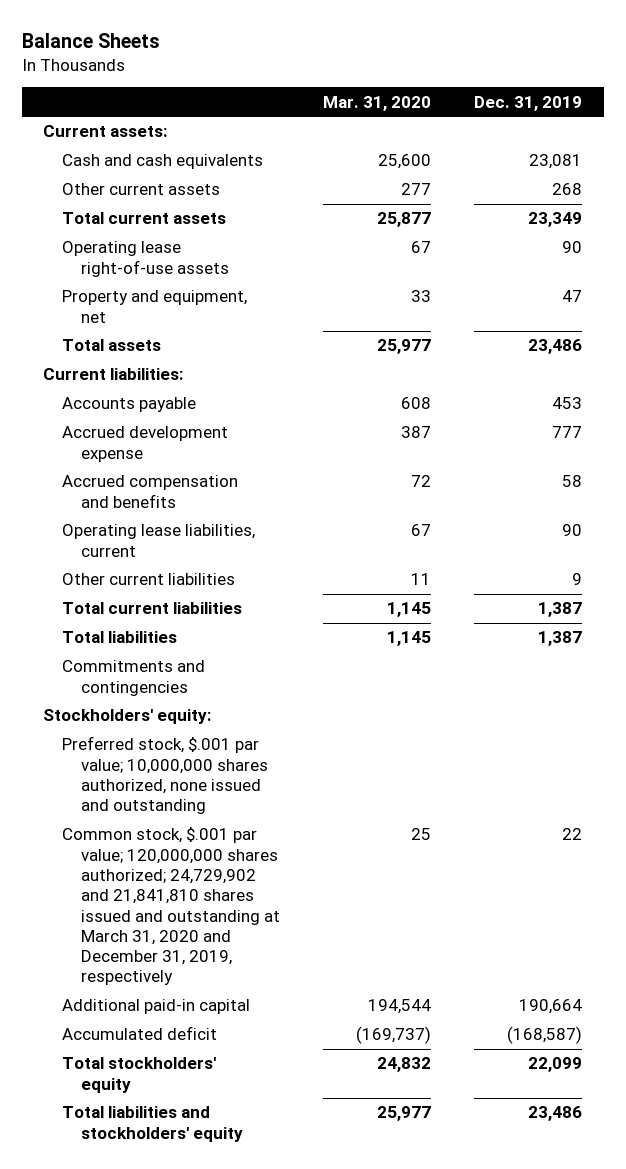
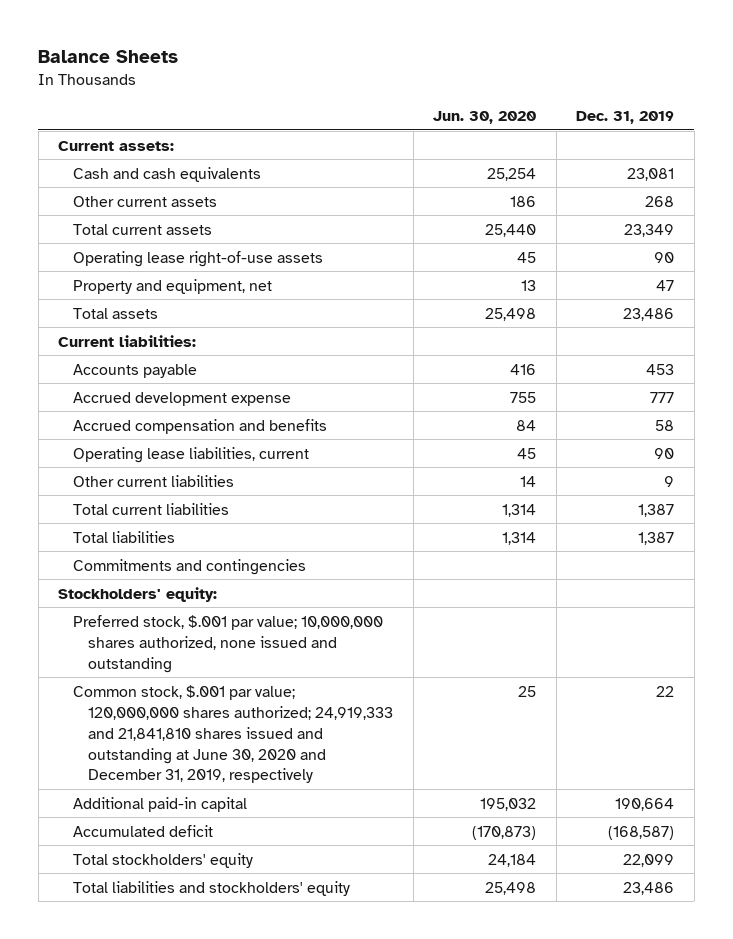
- | Mar. 31, 2020 | Dec. 31, 2019
+ | Jun. 30, 2020 | Dec. 31, 2019
- Common stock, $.001 par value; 120,000,000 shares authorized; 24,729,902 and 21,841,810 shares issued and outstanding at March 31, 2020 and December 31, 2019, respectively | 25 | 22
+ Common stock, $.001 par value; 120,000,000 shares authorized; 24,919,333 and 21,841,810 shares issued and outstanding at June 30, 2020 and December 31, 2019, respectively | 25 | 22

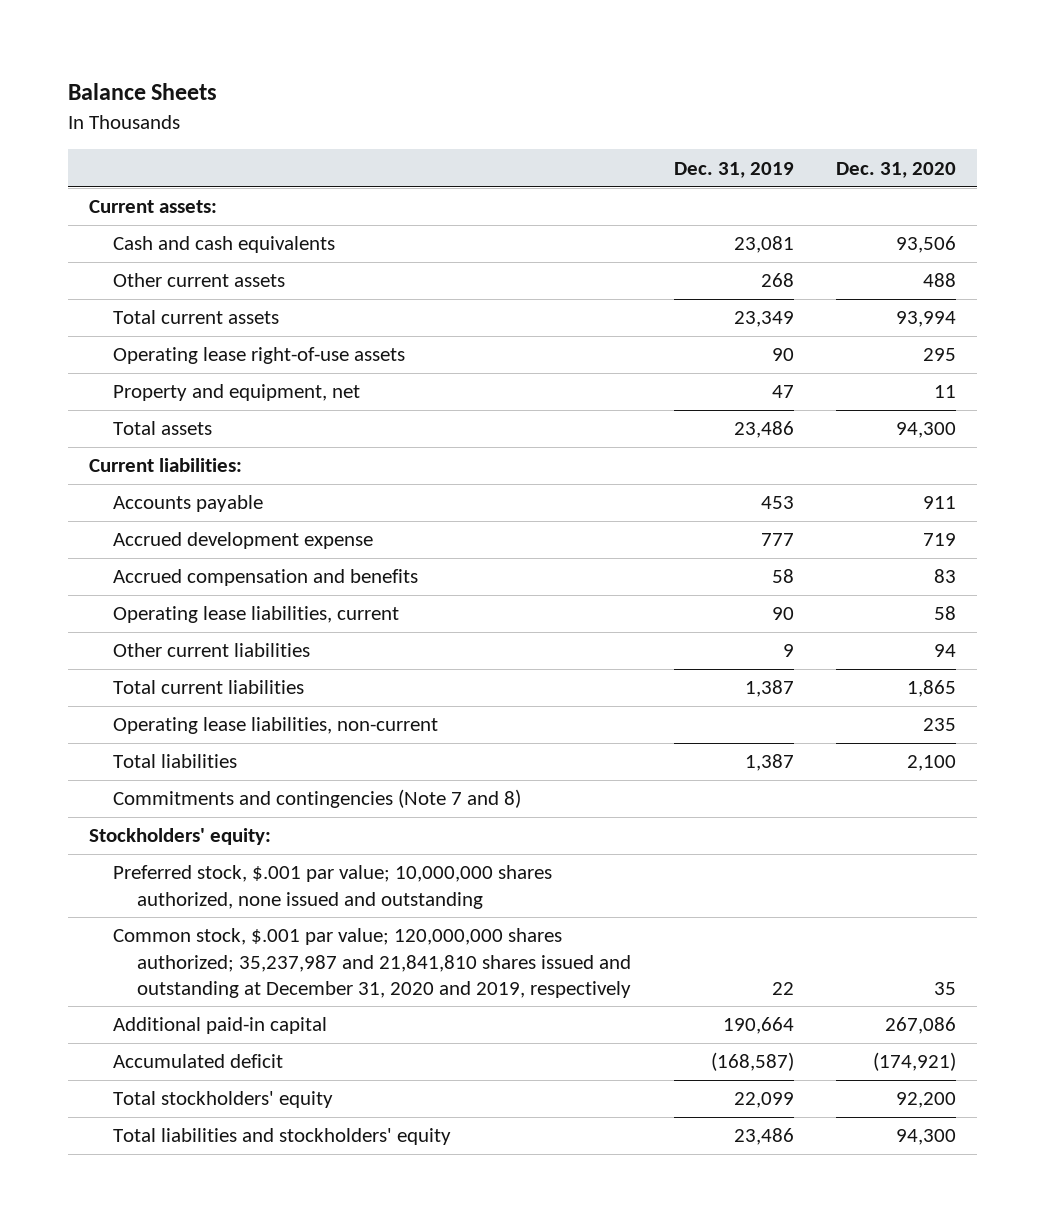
- | Jun. 30, 2020 | Dec. 31, 2019
+ | Dec. 31, 2019 | Dec. 31, 2020
+ Operating lease liabilities, non-current | | 235
- Commitments and contingencies
+ Commitments and contingencies (Note 7 and 8)
- Common stock, $.001 par value; 120,000,000 shares authorized; 24,919,333 and 21,841,810 shares issued and outstanding at June 30, 2020 and December 31, 2019, respectively | 25 | 22
+ Common stock, $.001 par value; 120,000,000 shares authorized; 35,237,987 and 21,841,810 shares issued and outstanding at December 31, 2020 and 2019, respectively | 22 | 35

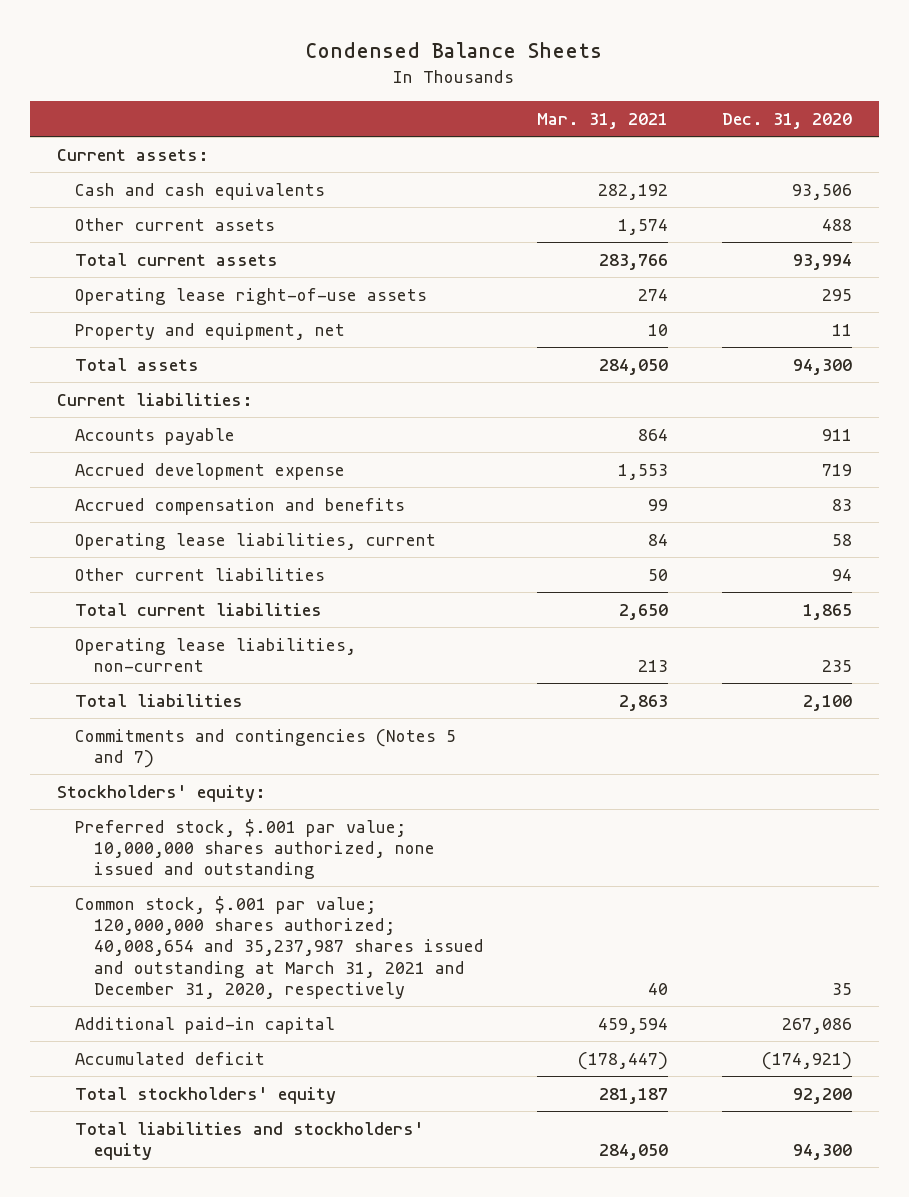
- Balance Sheets
+ Condensed Balance Sheets
- | Dec. 31, 2019 | Dec. 31, 2020
+ | Mar. 31, 2021 | Dec. 31, 2020
- Commitments and contingencies (Note 7 and 8)
+ Commitments and contingencies (Notes 5 and 7)
- Common stock, $.001 par value; 120,000,000 shares authorized; 35,237,987 and 21,841,810 shares issued and outstanding at December 31, 2020 and 2019, respectively | 22 | 35
+ Common stock, $.001 par value; 120,000,000 shares authorized; 40,008,654 and 35,237,987 shares issued and outstanding at March 31, 2021 and December 31, 2020, respectively | 40 | 35

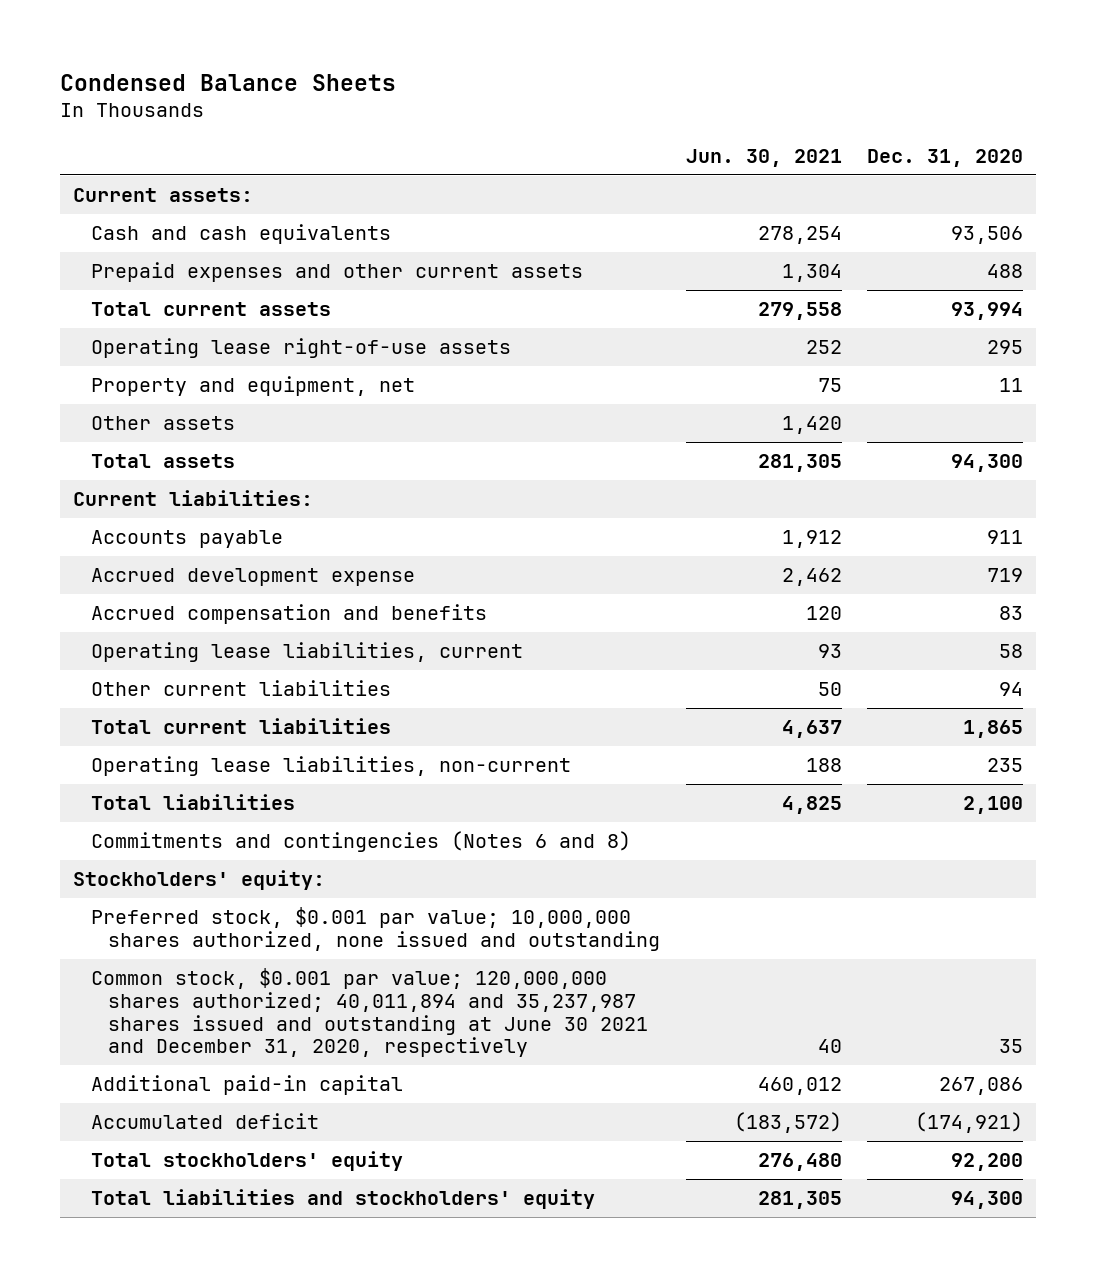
- | Mar. 31, 2021 | Dec. 31, 2020
+ | Jun. 30, 2021 | Dec. 31, 2020
- Other current assets | 1,574 | 488
+ Prepaid expenses and other current assets | 1,304 | 488
+ Other assets | 1,420 |
- Commitments and contingencies (Notes 5 and 7)
+ Commitments and contingencies (Notes 6 and 8)
- Preferred stock, $.001 par value; 10,000,000 shares authorized, none issued and outstanding
- Common stock, $.001 par value; 120,000,000 shares authorized; 40,008,654 and 35,237,987 shares issued and outstanding at March 31, 2021 and December 31, 2020, respectively | 40 | 35
+ Preferred stock, $0.001 par value; 10,000,000 shares authorized, none issued and outstanding
+ Common stock, $0.001 par value; 120,000,000 shares authorized; 40,011,894 and 35,237,987 shares issued and outstanding at June 30 2021 and December 31, 2020, respectively | 40 | 35

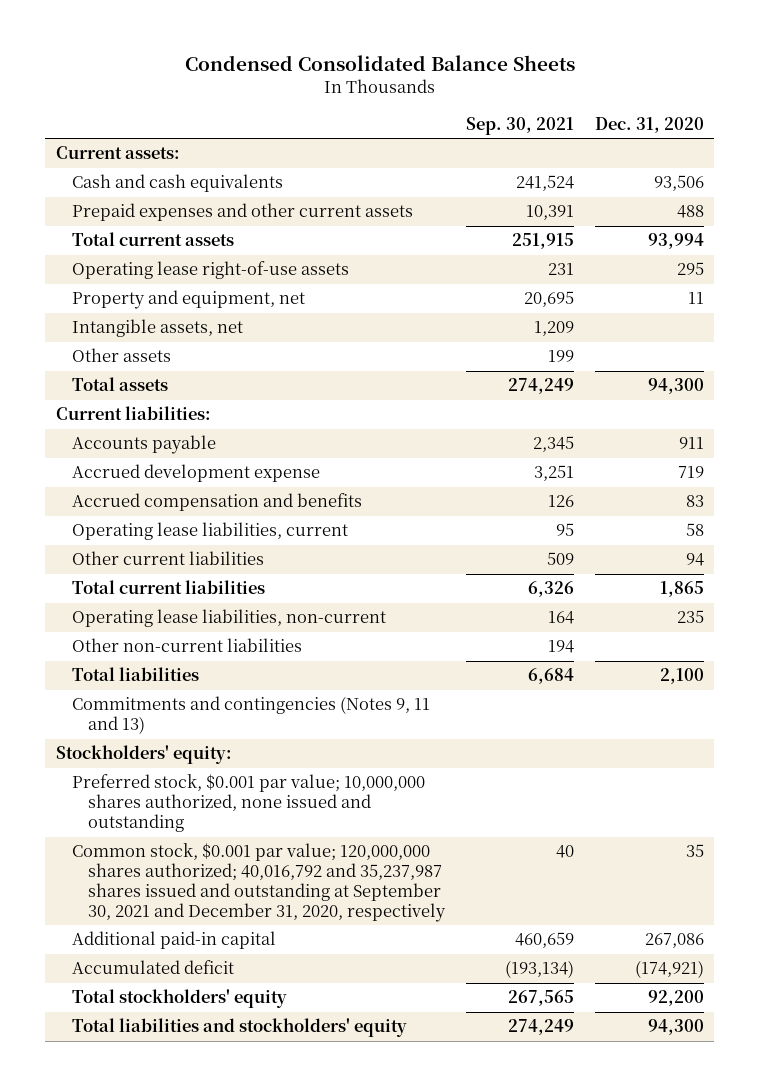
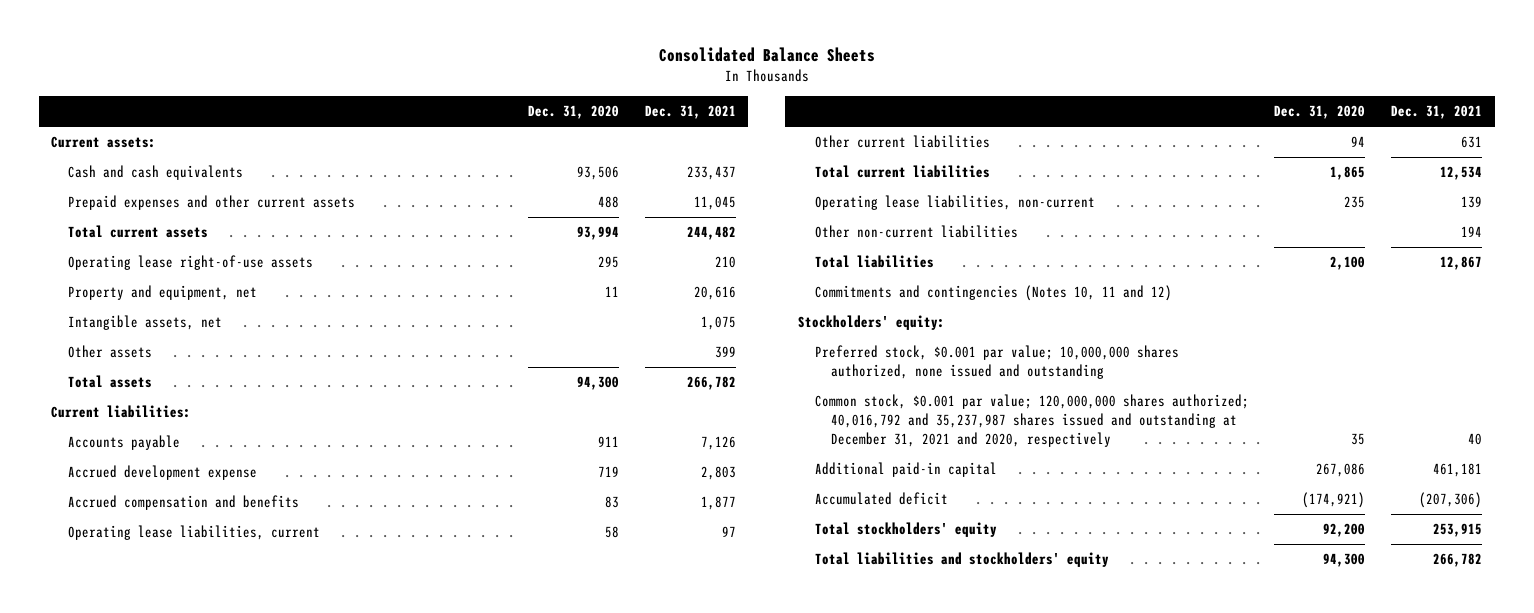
- Condensed Consolidated Balance Sheets
+ Consolidated Balance Sheets
- | Sep. 30, 2021 | Dec. 31, 2020
+ | Dec. 31, 2020 | Dec. 31, 2021
- Commitments and contingencies (Notes 9, 11 and 13)
+ Commitments and contingencies (Notes 10, 11 and 12)
- Common stock, $0.001 par value; 120,000,000 shares authorized; 40,016,792 and 35,237,987 shares issued and outstanding at September 30, 2021 and December 31, 2020, respectively | 40 | 35
+ Common stock, $0.001 par value; 120,000,000 shares authorized; 40,016,792 and 35,237,987 shares issued and outstanding at December 31, 2021 and 2020, respectively | 35 | 40

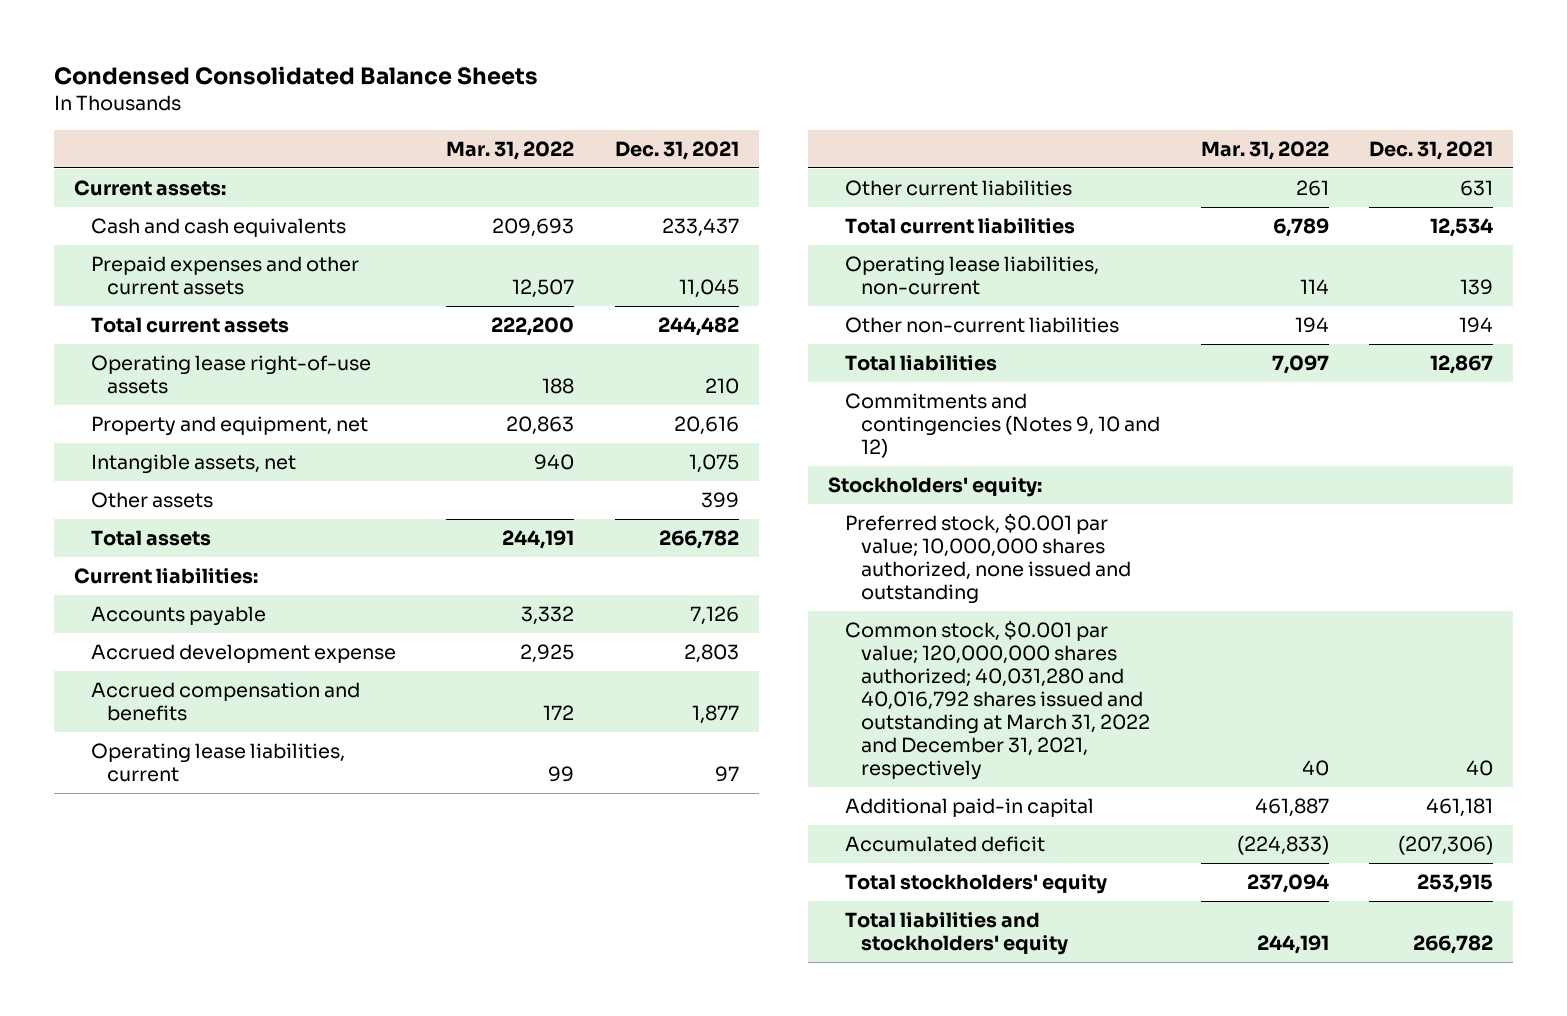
- Consolidated Balance Sheets
+ Condensed Consolidated Balance Sheets
- | Dec. 31, 2020 | Dec. 31, 2021
+ | Mar. 31, 2022 | Dec. 31, 2021
- Commitments and contingencies (Notes 10, 11 and 12)
+ Commitments and contingencies (Notes 9, 10 and 12)
- Common stock, $0.001 par value; 120,000,000 shares authorized; 40,016,792 and 35,237,987 shares issued and outstanding at December 31, 2021 and 2020, respectively | 35 | 40
+ Common stock, $0.001 par value; 120,000,000 shares authorized; 40,031,280 and 40,016,792 shares issued and outstanding at March 31, 2022 and December 31, 2021, respectively | 40 | 40

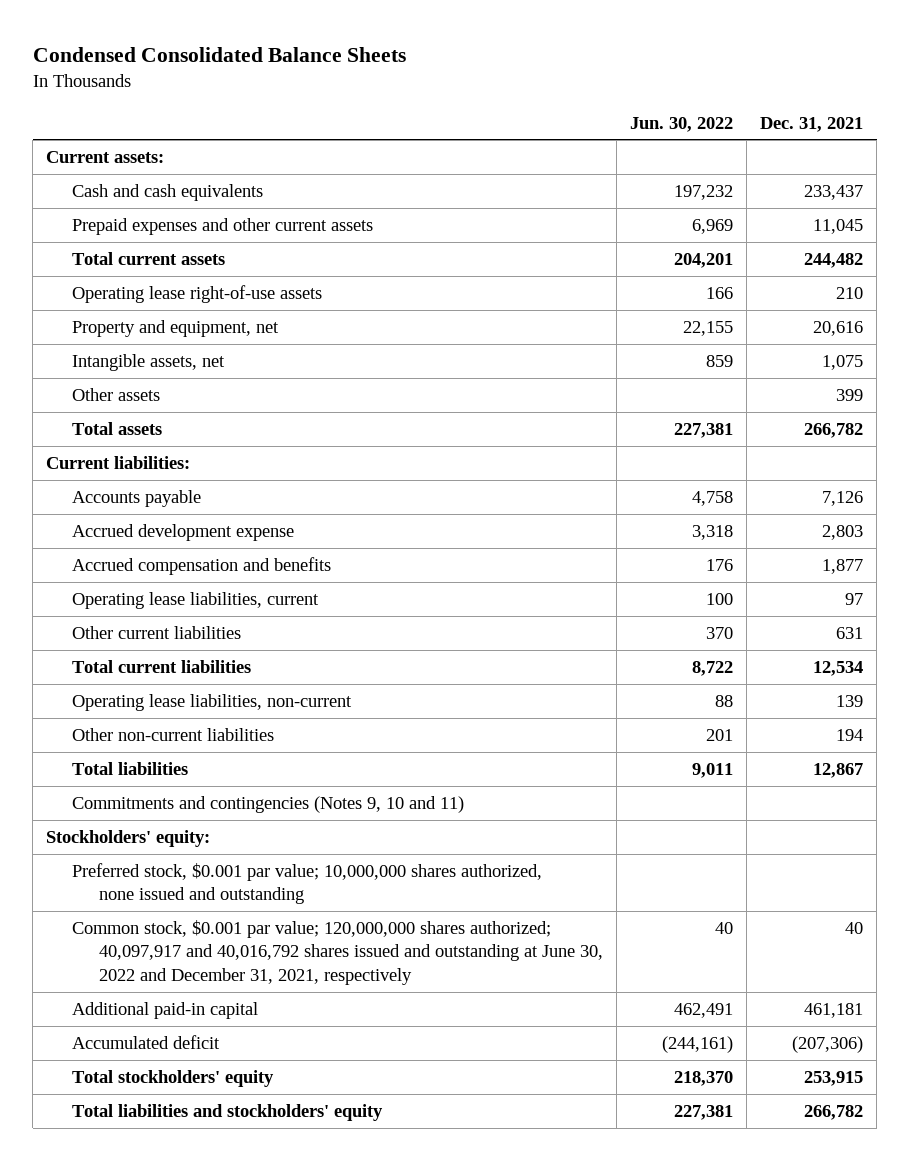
- | Mar. 31, 2022 | Dec. 31, 2021
+ | Jun. 30, 2022 | Dec. 31, 2021
- Commitments and contingencies (Notes 9, 10 and 12)
+ Commitments and contingencies (Notes 9, 10 and 11)
- Common stock, $0.001 par value; 120,000,000 shares authorized; 40,031,280 and 40,016,792 shares issued and outstanding at March 31, 2022 and December 31, 2021, respectively | 40 | 40
+ Common stock, $0.001 par value; 120,000,000 shares authorized; 40,097,917 and 40,016,792 shares issued and outstanding at June 30, 2022 and December 31, 2021, respectively | 40 | 40

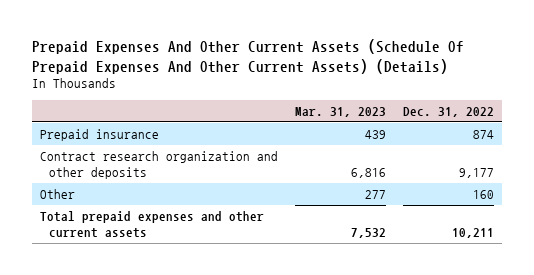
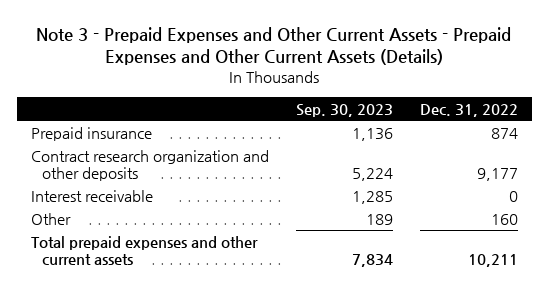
- Prepaid Expenses And Other Current Assets (Schedule Of Prepaid Expenses And Other Current Assets) (Details)
+ Note 3 - Prepaid Expenses and Other Current Assets - Prepaid Expenses and Other Current Assets (Details)
- | Mar. 31, 2023 | Dec. 31, 2022
+ | Sep. 30, 2023 | Dec. 31, 2022
+ Interest receivable | 1,285 | 0

